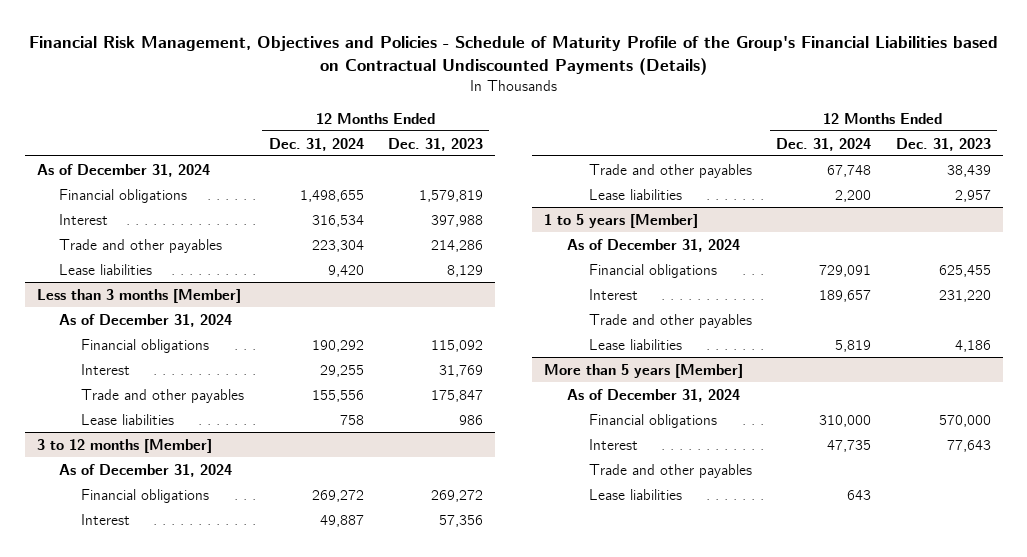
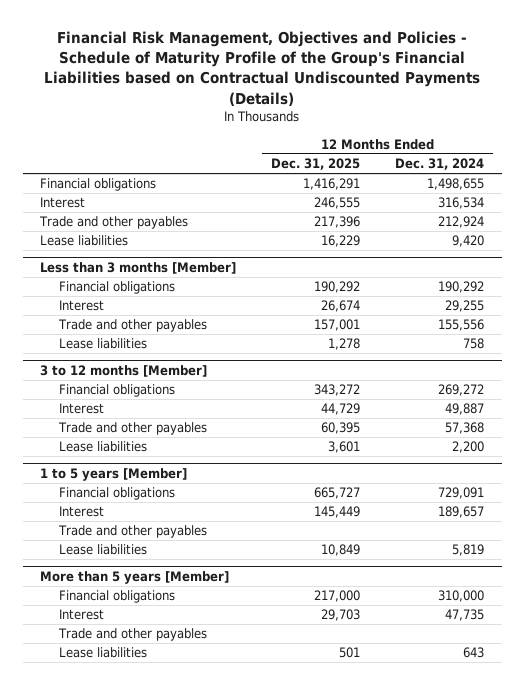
- | 12 Months Ended Dec. 31, 2024 | 12 Months Ended Dec. 31, 2023
+ | 12 Months Ended Dec. 31, 2025 | 12 Months Ended Dec. 31, 2024
- As of December 31, 2024
- Trade and other payables | 223,304 | 214,286
+ Trade and other payables | 217,396 | 212,924
@ Less than 3 months [Member]
- As of December 31, 2024
@ 3 to 12 months [Member]
- As of December 31, 2024
- Trade and other payables | 67,748 | 38,439
+ Trade and other payables | 60,395 | 57,368
@ 1 to 5 years [Member]
- As of December 31, 2024
@ More than 5 years [Member]
- As of December 31, 2024

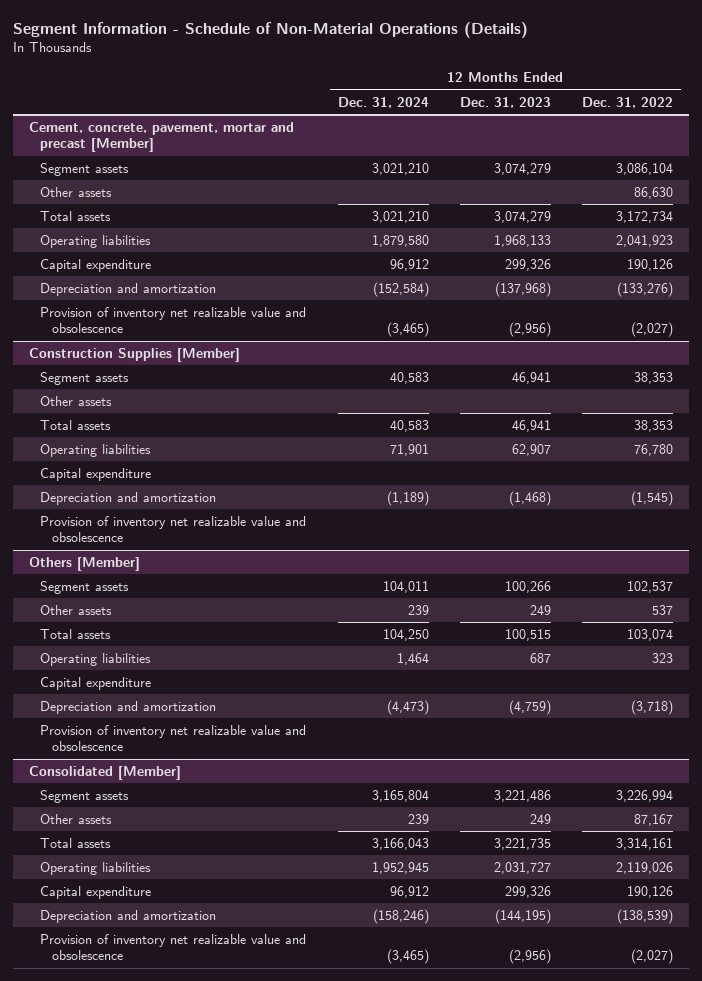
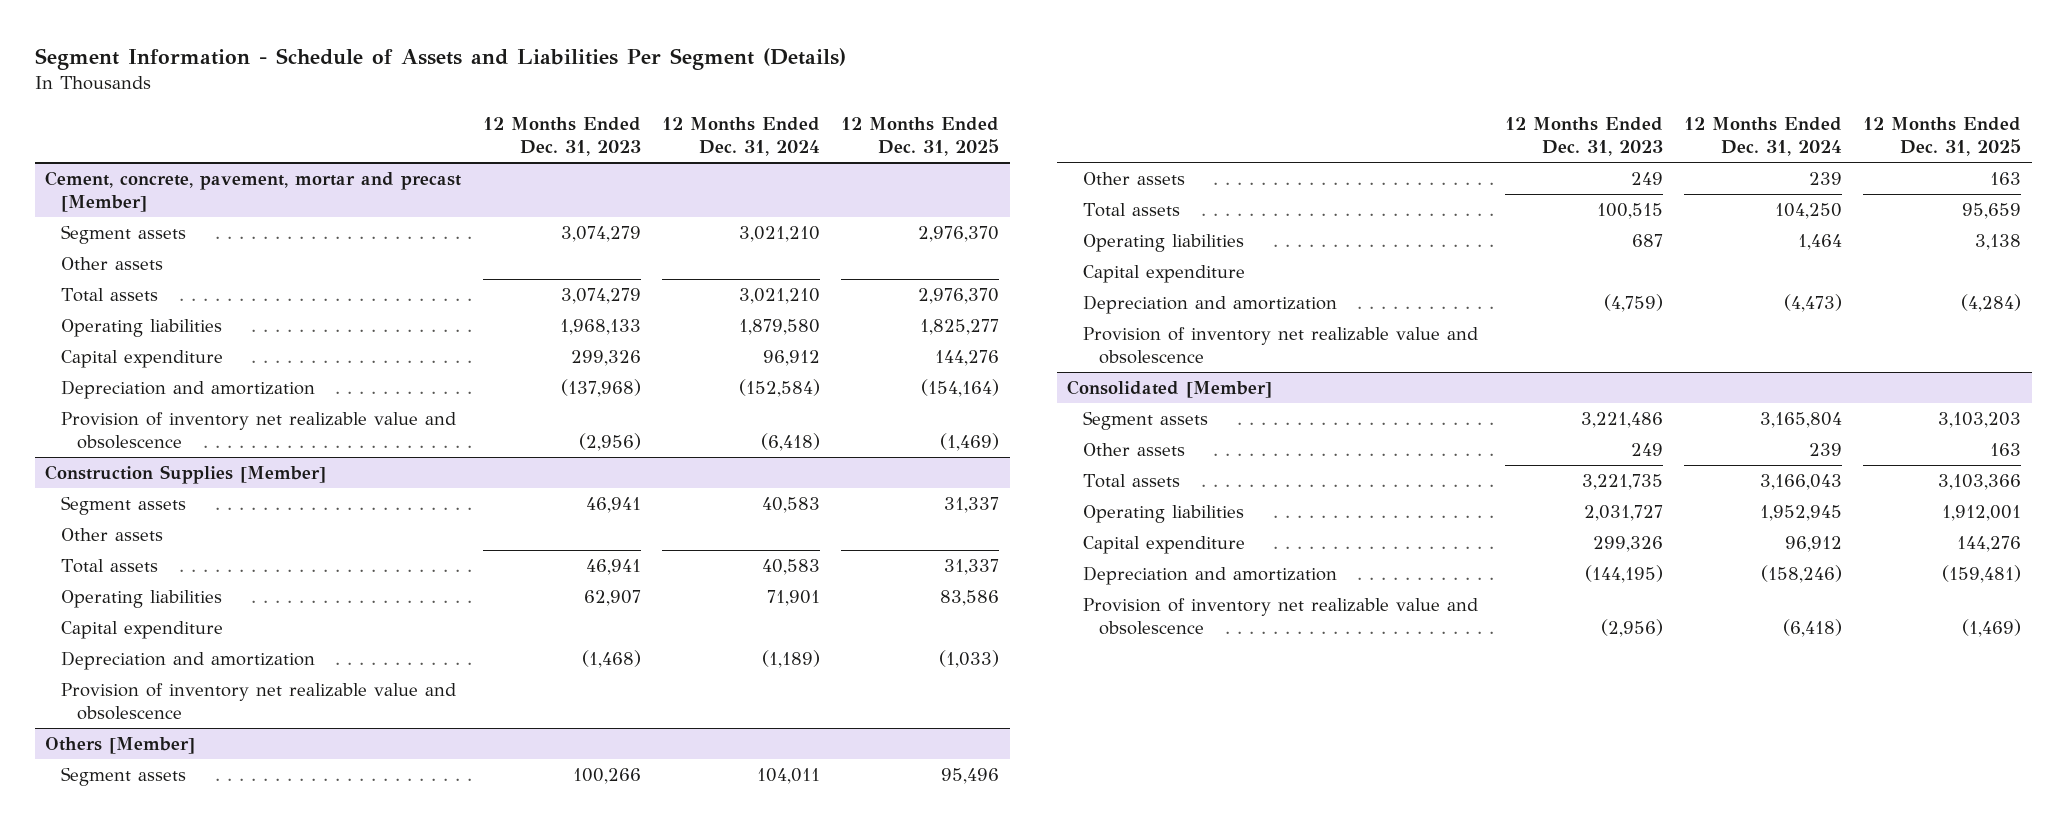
- Segment Information - Schedule of Non-Material Operations (Details)
+ Segment Information - Schedule of Assets and Liabilities Per Segment (Details)
- | 12 Months Ended Dec. 31, 2024 | 12 Months Ended Dec. 31, 2023 | 12 Months Ended Dec. 31, 2022
+ | 12 Months Ended Dec. 31, 2023 | 12 Months Ended Dec. 31, 2024 | 12 Months Ended Dec. 31, 2025
@ Cement, concrete, pavement, mortar and precast [Member]
- Provision of inventory net realizable value and obsolescence | (3,465) | (2,956) | (2,027)
+ Provision of inventory net realizable value and obsolescence | (2,956) | (6,418) | (1,469)
@ Consolidated [Member]
- Provision of inventory net realizable value and obsolescence | (3,465) | (2,956) | (2,027)
+ Provision of inventory net realizable value and obsolescence | (2,956) | (6,418) | (1,469)

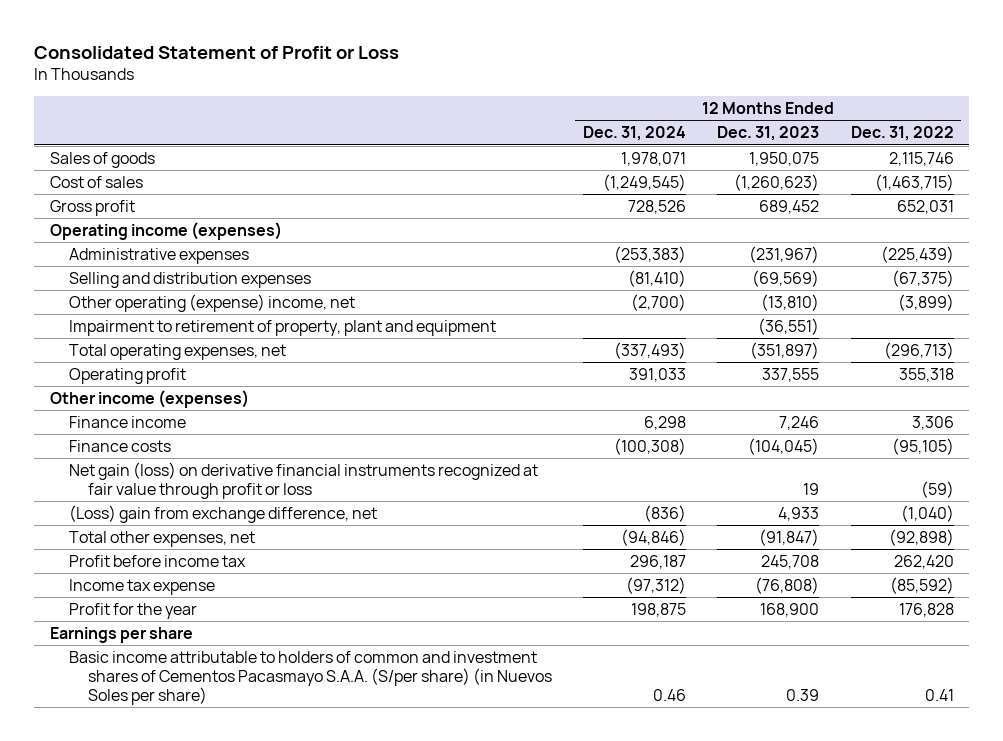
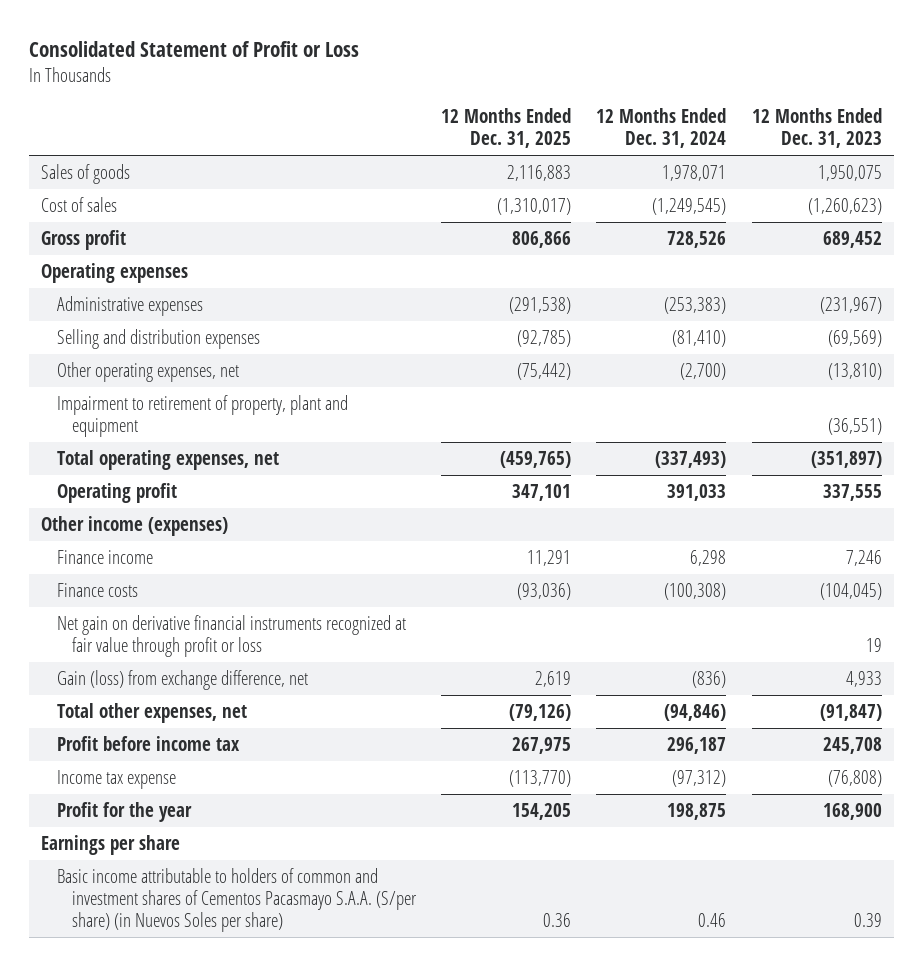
- | 12 Months Ended Dec. 31, 2024 | 12 Months Ended Dec. 31, 2023 | 12 Months Ended Dec. 31, 2022
+ | 12 Months Ended Dec. 31, 2025 | 12 Months Ended Dec. 31, 2024 | 12 Months Ended Dec. 31, 2023
- Operating income (expenses)
+ Operating expenses
- Other operating (expense) income, net | (2,700) | (13,810) | (3,899)
+ Other operating expenses, net | (75,442) | (2,700) | (13,810)
- Net gain (loss) on derivative financial instruments recognized at fair value through profit or loss | | 19 | (59)
- (Loss) gain from exchange difference, net | (836) | 4,933 | (1,040)
+ Net gain on derivative financial instruments recognized at fair value through profit or loss | | | 19
+ Gain (loss) from exchange difference, net | 2,619 | (836) | 4,933

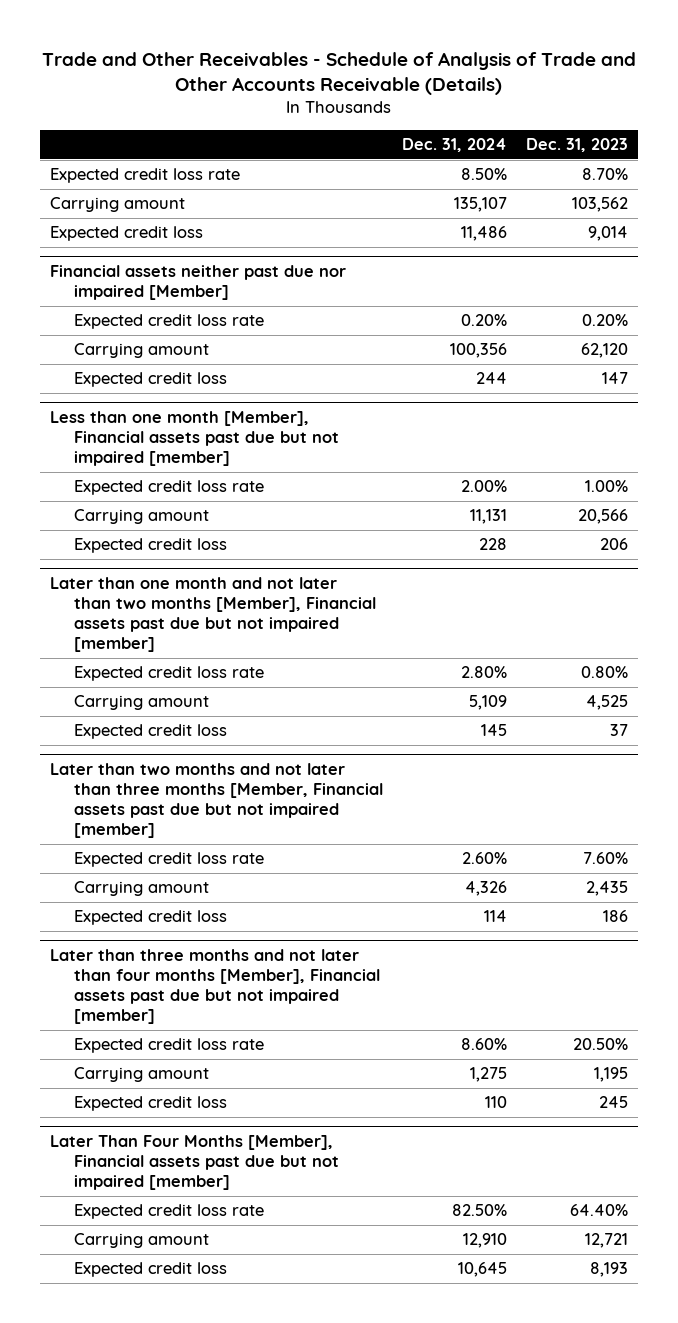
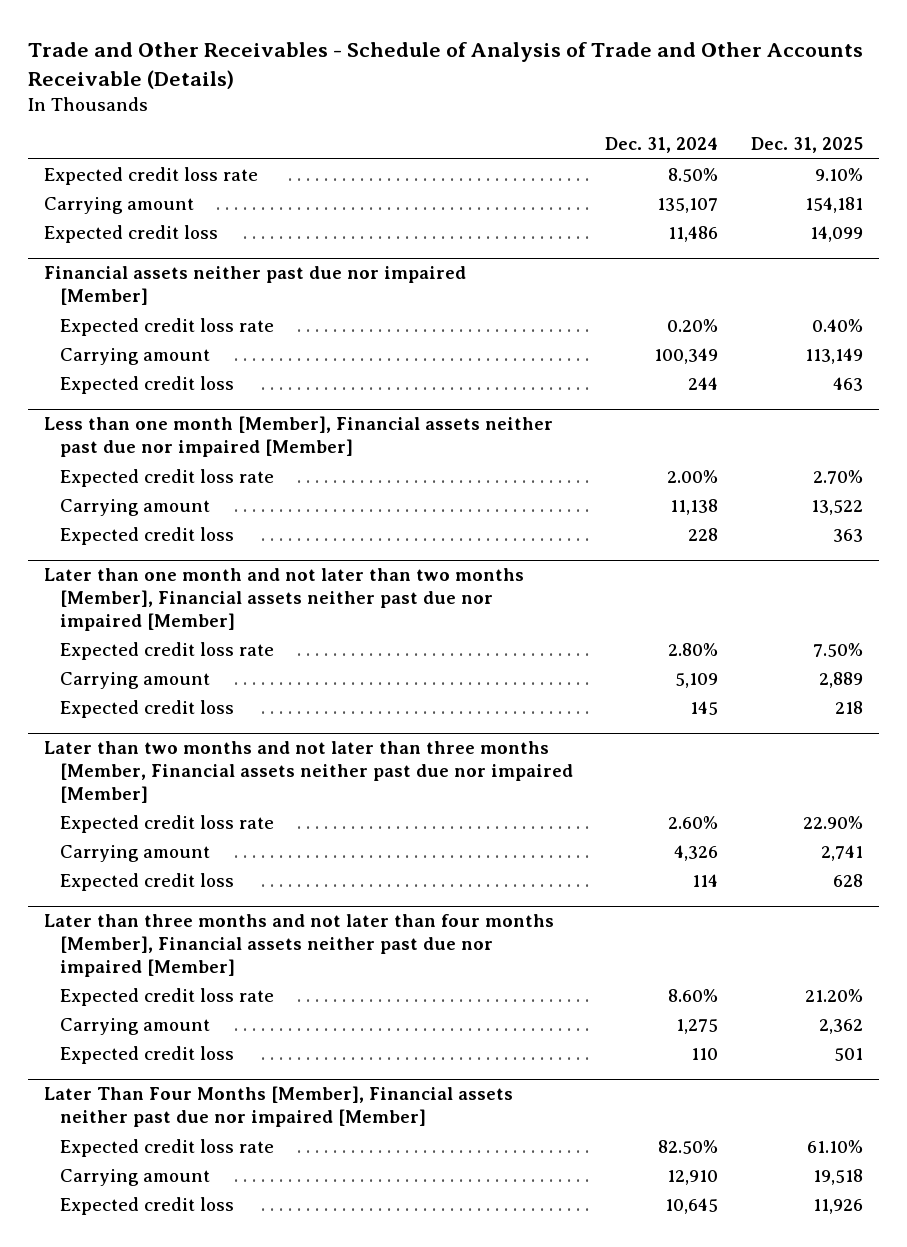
- | Dec. 31, 2024 | Dec. 31, 2023
+ | Dec. 31, 2024 | Dec. 31, 2025
@ Financial assets neither past due nor impaired [Member]
- Carrying amount | 100,356 | 62,120
+ Carrying amount | 100,349 | 113,149
- Less than one month [Member], Financial assets past due but not impaired [member]
+ Less than one month [Member], Financial assets neither past due nor impaired [Member]
- Carrying amount | 11,131 | 20,566
+ Carrying amount | 11,138 | 13,522
- Later than one month and not later than two months [Member], Financial assets past due but not impaired [member]
+ Later than one month and not later than two months [Member], Financial assets neither past due nor impaired [Member]
- Later than two months and not later than three months [Member, Financial assets past due but not impaired [member]
+ Later than two months and not later than three months [Member, Financial assets neither past due nor impaired [Member]
- Later than three months and not later than four months [Member], Financial assets past due but not impaired [member]
+ Later than three months and not later than four months [Member], Financial assets neither past due nor impaired [Member]
- Later Than Four Months [Member], Financial assets past due but not impaired [member]
+ Later Than Four Months [Member], Financial assets neither past due nor impaired [Member]

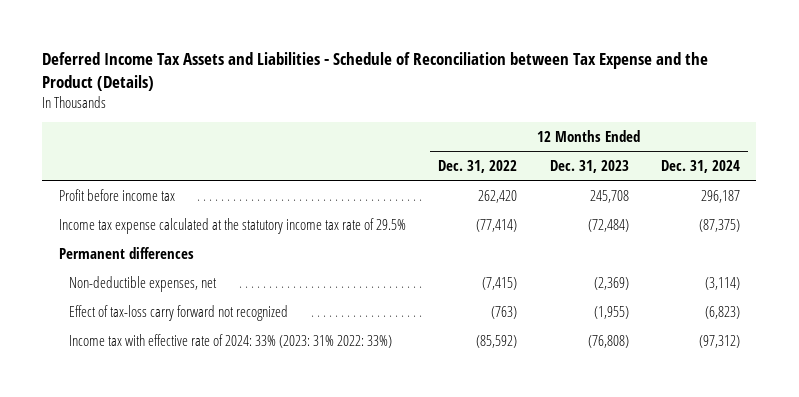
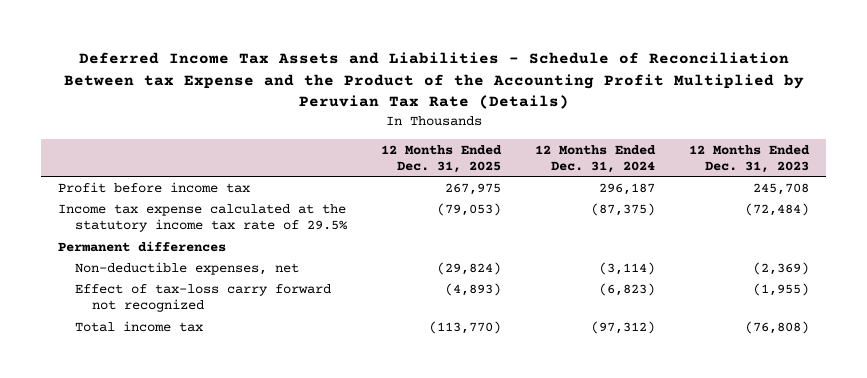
- Deferred Income Tax Assets and Liabilities - Schedule of Reconciliation between Tax Expense and the Product (Details)
+ Deferred Income Tax Assets and Liabilities - Schedule of Reconciliation Between tax Expense and the Product of the Accounting Profit Multiplied by Peruvian Tax Rate (Details)
- | 12 Months Ended Dec. 31, 2022 | 12 Months Ended Dec. 31, 2023 | 12 Months Ended Dec. 31, 2024
+ | 12 Months Ended Dec. 31, 2025 | 12 Months Ended Dec. 31, 2024 | 12 Months Ended Dec. 31, 2023
- Income tax with effective rate of 2024: 33% (2023: 31% 2022: 33%) | (85,592) | (76,808) | (97,312)
+ Total income tax | (113,770) | (97,312) | (76,808)

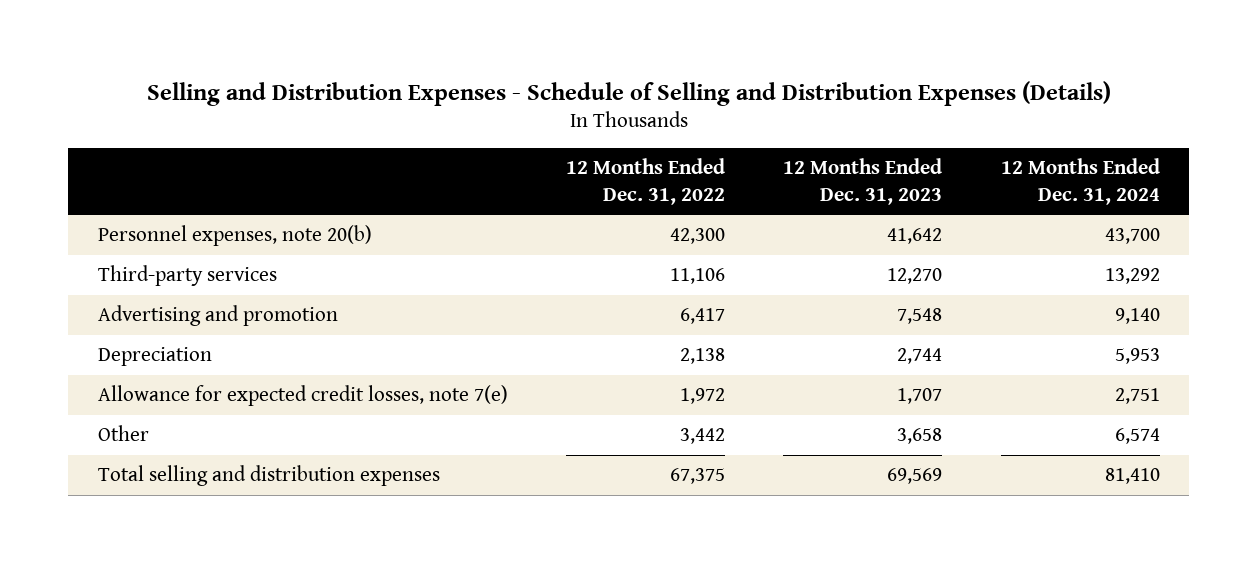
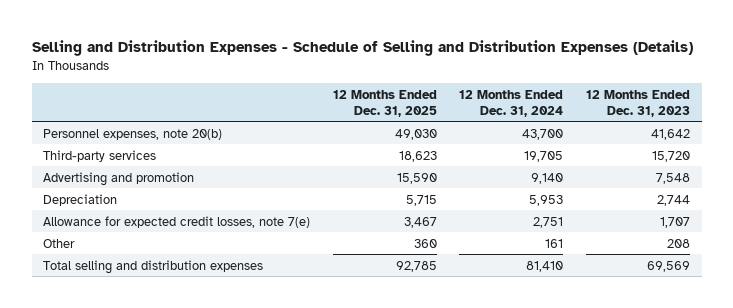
- | 12 Months Ended Dec. 31, 2022 | 12 Months Ended Dec. 31, 2023 | 12 Months Ended Dec. 31, 2024
+ | 12 Months Ended Dec. 31, 2025 | 12 Months Ended Dec. 31, 2024 | 12 Months Ended Dec. 31, 2023
- Third-party services | 11,106 | 12,270 | 13,292
+ Third-party services | 18,623 | 19,705 | 15,720
- Other | 3,442 | 3,658 | 6,574
+ Other | 360 | 161 | 208

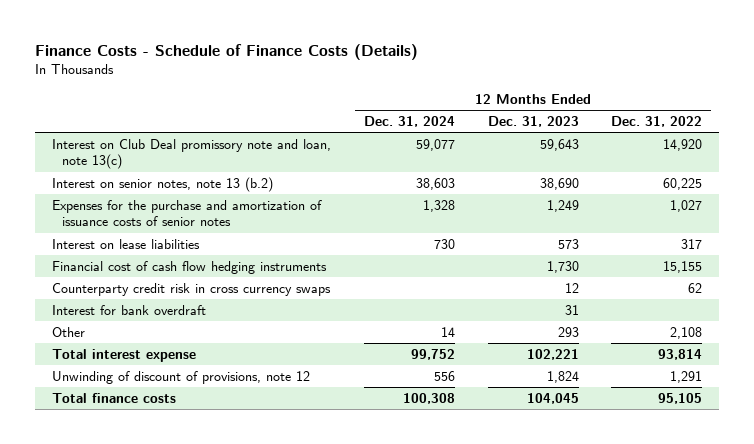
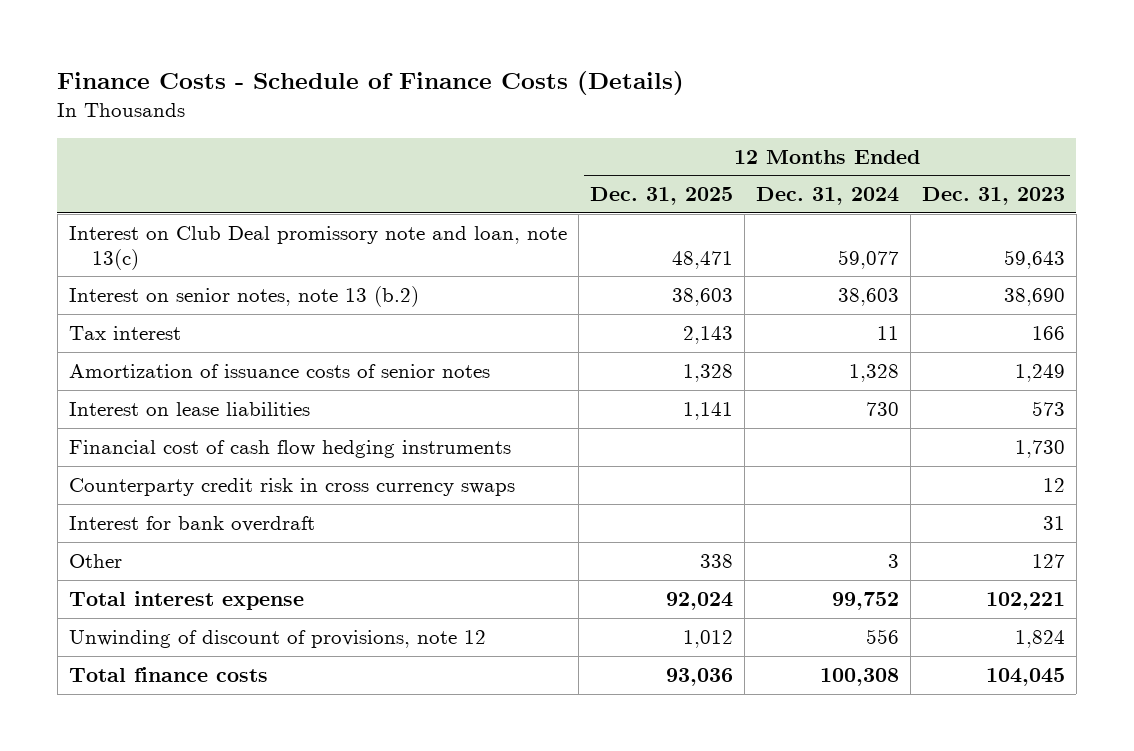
- | 12 Months Ended Dec. 31, 2024 | 12 Months Ended Dec. 31, 2023 | 12 Months Ended Dec. 31, 2022
+ | 12 Months Ended Dec. 31, 2025 | 12 Months Ended Dec. 31, 2024 | 12 Months Ended Dec. 31, 2023
- Expenses for the purchase and amortization of issuance costs of senior notes | 1,328 | 1,249 | 1,027
+ Tax interest | 2,143 | 11 | 166
+ Amortization of issuance costs of senior notes | 1,328 | 1,328 | 1,249
- Other | 14 | 293 | 2,108
+ Other | 338 | 3 | 127

